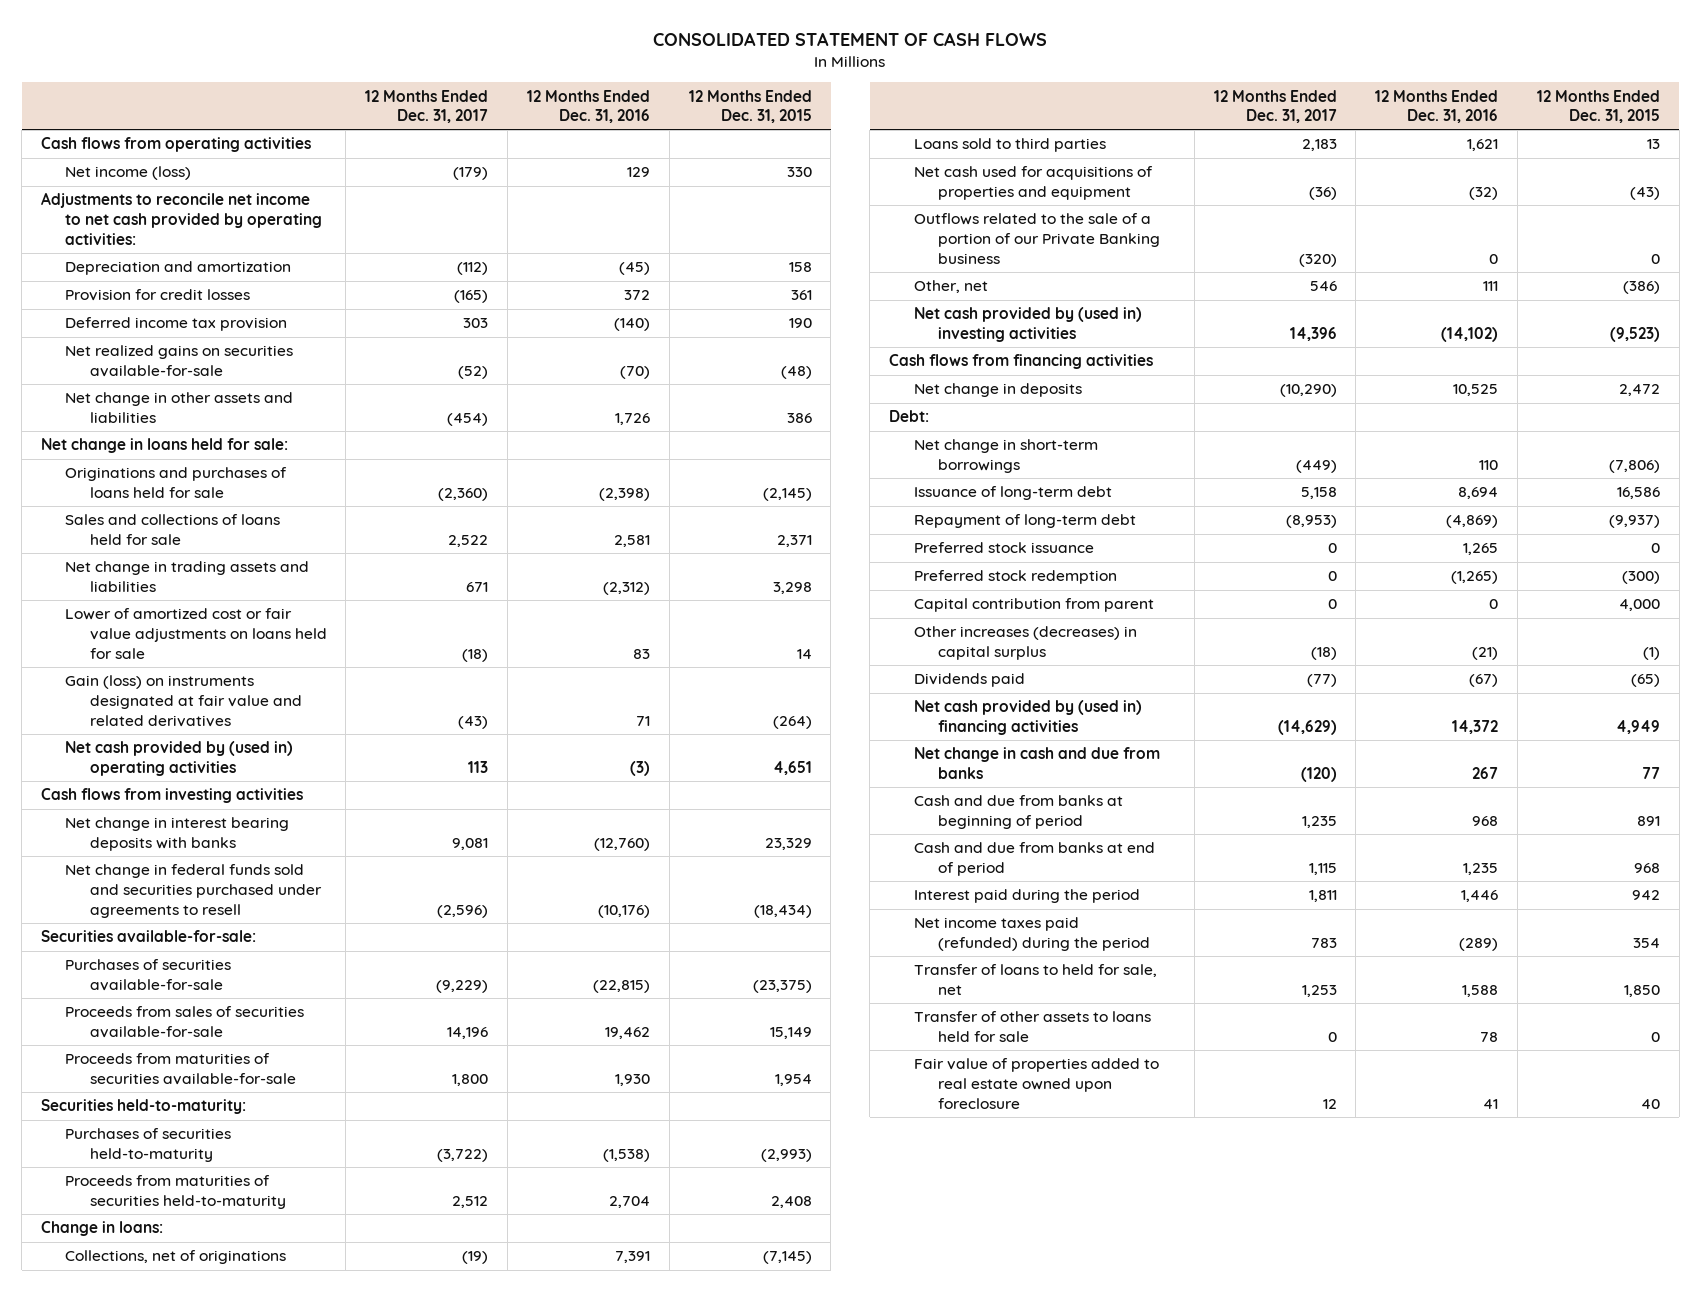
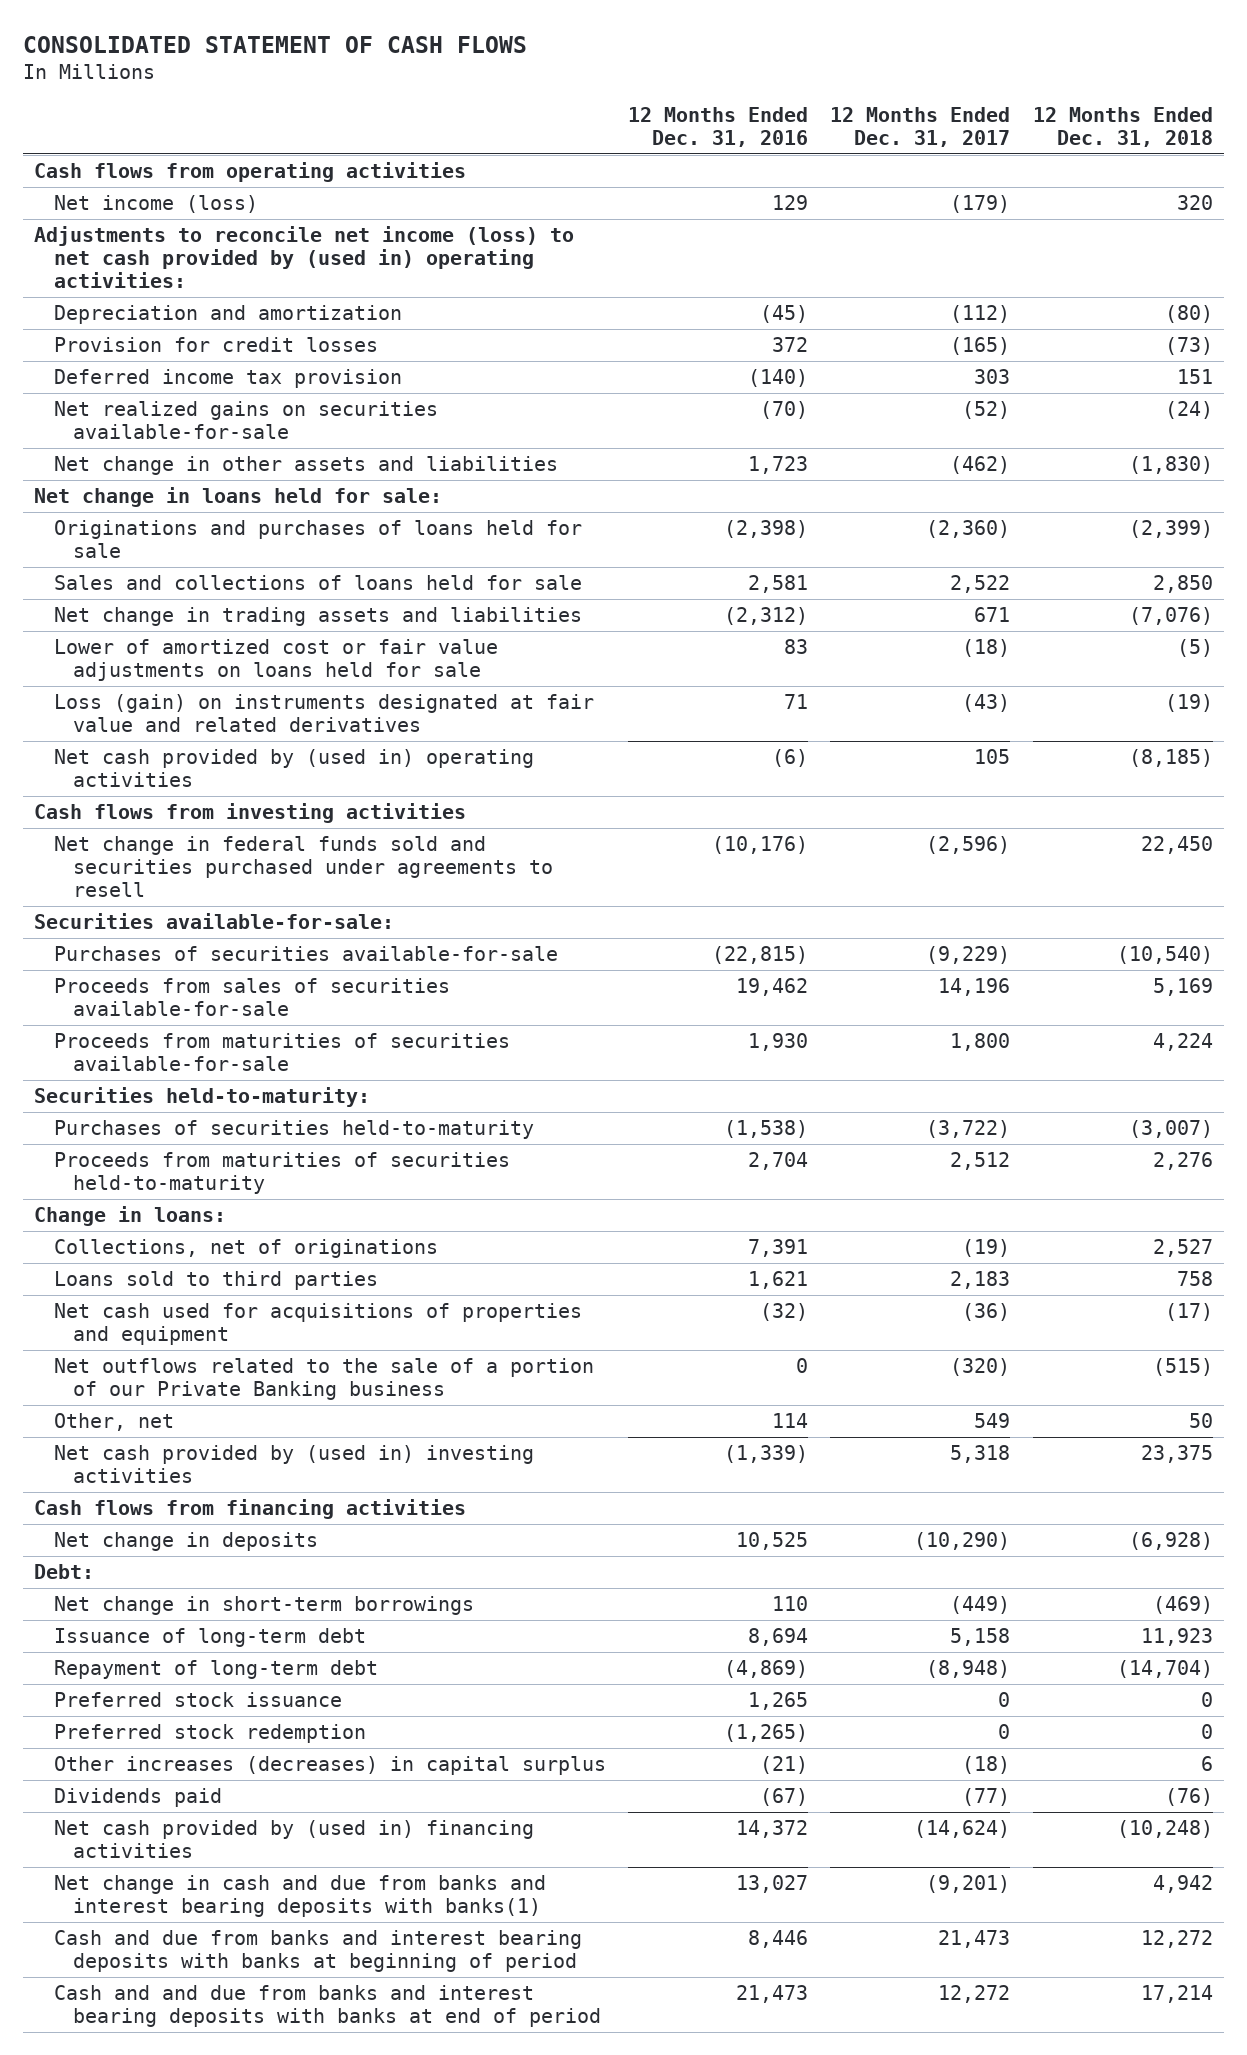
- | 12 Months Ended Dec. 31, 2017 | 12 Months Ended Dec. 31, 2016 | 12 Months Ended Dec. 31, 2015
+ | 12 Months Ended Dec. 31, 2016 | 12 Months Ended Dec. 31, 2017 | 12 Months Ended Dec. 31, 2018
- Adjustments to reconcile net income to net cash provided by operating activities:
+ Adjustments to reconcile net income (loss) to net cash provided by (used in) operating activities:
- Net change in other assets and liabilities | (454) | 1,726 | 386
+ Net change in other assets and liabilities | 1,723 | (462) | (1,830)
- Gain (loss) on instruments designated at fair value and related derivatives | (43) | 71 | (264)
- Net cash provided by (used in) operating activities | 113 | (3) | 4,651
+ Loss (gain) on instruments designated at fair value and related derivatives | 71 | (43) | (19)
+ Net cash provided by (used in) operating activities | (6) | 105 | (8,185)
- Net change in interest bearing deposits with banks | 9,081 | (12,760) | 23,329
- Outflows related to the sale of a portion of our Private Banking business | (320) | 0 | 0
- Other, net | 546 | 111 | (386)
- Net cash provided by (used in) investing activities | 14,396 | (14,102) | (9,523)
+ Net outflows related to the sale of a portion of our Private Banking business | 0 | (320) | (515)
+ Other, net | 114 | 549 | 50
+ Net cash provided by (used in) investing activities | (1,339) | 5,318 | 23,375
- Repayment of long-term debt | (8,953) | (4,869) | (9,937)
+ Repayment of long-term debt | (4,869) | (8,948) | (14,704)
- Capital contribution from parent | 0 | 0 | 4,000
- Net cash provided by (used in) financing activities | (14,629) | 14,372 | 4,949
- Net change in cash and due from banks | (120) | 267 | 77
- Cash and due from banks at beginning of period | 1,235 | 968 | 891
- Cash and due from banks at end of period | 1,115 | 1,235 | 968
- Interest paid during the period | 1,811 | 1,446 | 942
- Net income taxes paid (refunded) during the period | 783 | (289) | 354
- Transfer of loans to held for sale, net | 1,253 | 1,588 | 1,850
- Transfer of other assets to loans held for sale | 0 | 78 | 0
- Fair value of properties added to real estate owned upon foreclosure | 12 | 41 | 40
+ Net cash provided by (used in) financing activities | 14,372 | (14,624) | (10,248)
+ Net change in cash and due from banks and interest bearing deposits with banks(1) | 13,027 | (9,201) | 4,942
+ Cash and due from banks and interest bearing deposits with banks at beginning of period | 8,446 | 21,473 | 12,272
+ Cash and and due from banks and interest bearing deposits with banks at end of period | 21,473 | 12,272 | 17,214

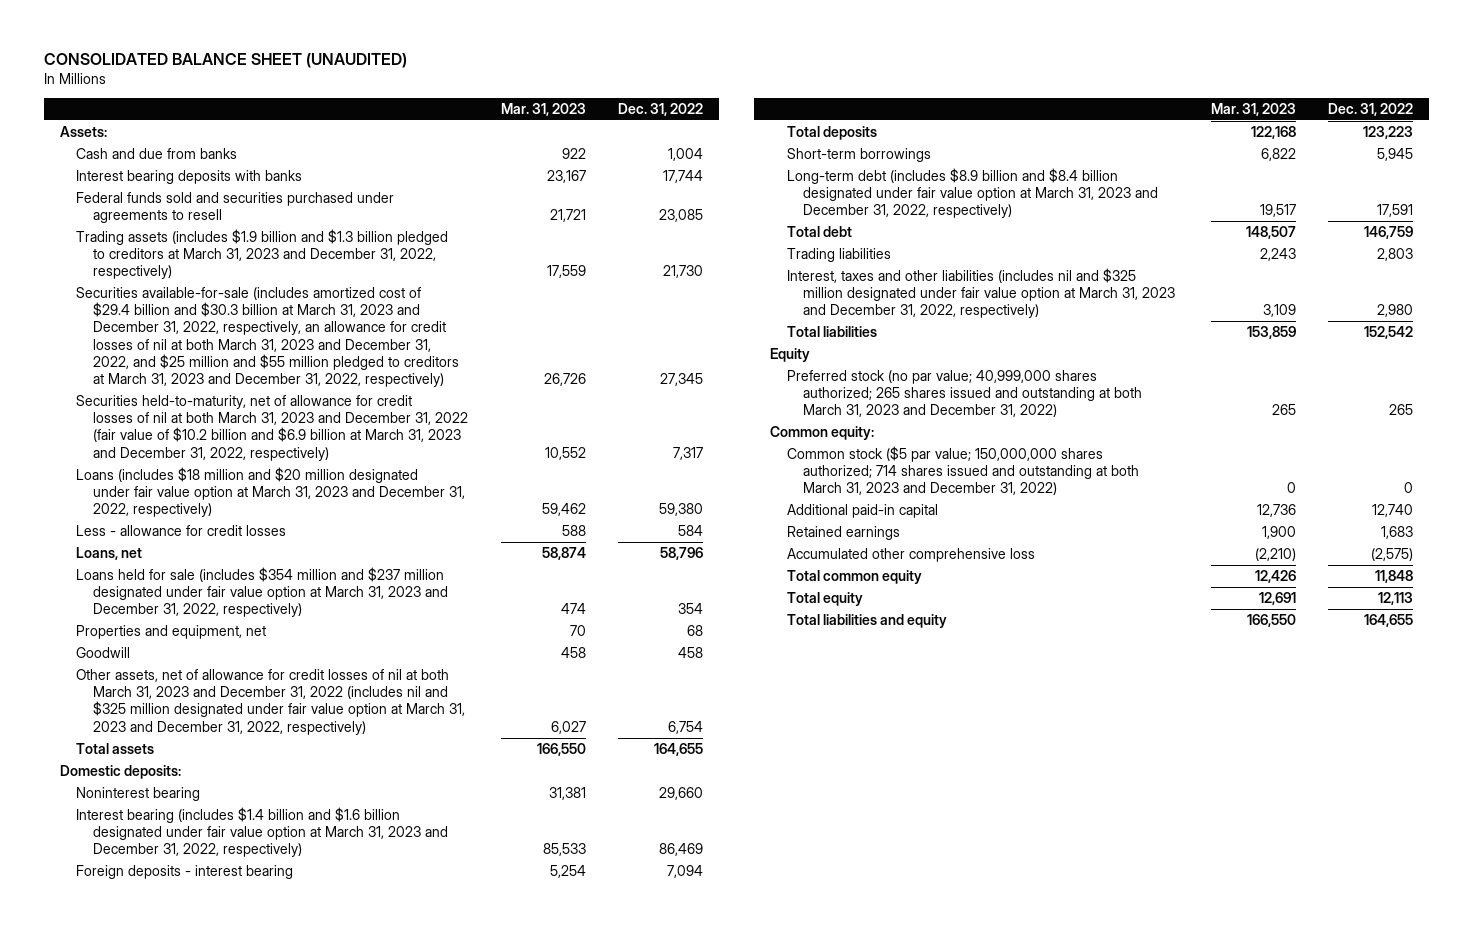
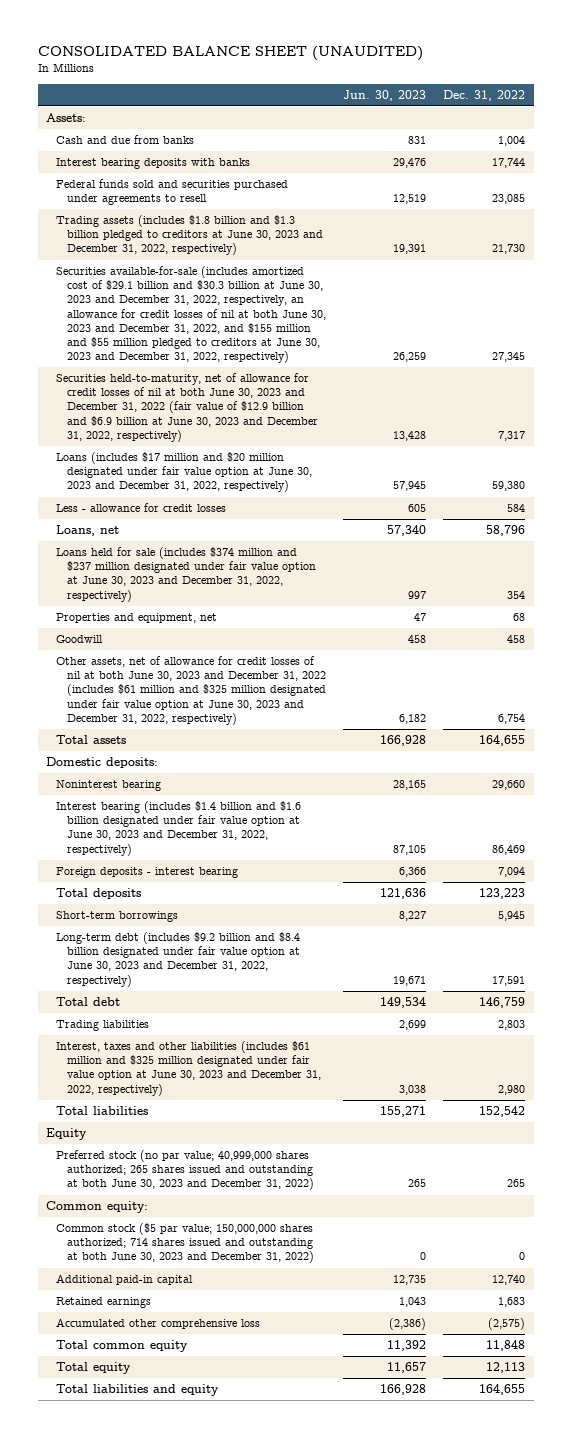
- | Mar. 31, 2023 | Dec. 31, 2022
+ | Jun. 30, 2023 | Dec. 31, 2022
- Trading assets (includes $1.9 billion and $1.3 billion pledged to creditors at March 31, 2023 and December 31, 2022, respectively) | 17,559 | 21,730
- Securities available-for-sale (includes amortized cost of $29.4 billion and $30.3 billion at March 31, 2023 and December 31, 2022, respectively, an allowance for credit losses of nil at both March 31, 2023 and December 31, 2022, and $25 million and $55 million pledged to creditors at March 31, 2023 and December 31, 2022, respectively) | 26,726 | 27,345
- Securities held-to-maturity, net of allowance for credit losses of nil at both March 31, 2023 and December 31, 2022 (fair value of $10.2 billion and $6.9 billion at March 31, 2023 and December 31, 2022, respectively) | 10,552 | 7,317
- Loans (includes $18 million and $20 million designated under fair value option at March 31, 2023 and December 31, 2022, respectively) | 59,462 | 59,380
+ Trading assets (includes $1.8 billion and $1.3 billion pledged to creditors at June 30, 2023 and December 31, 2022, respectively) | 19,391 | 21,730
+ Securities available-for-sale (includes amortized cost of $29.1 billion and $30.3 billion at June 30, 2023 and December 31, 2022, respectively, an allowance for credit losses of nil at both June 30, 2023 and December 31, 2022, and $155 million and $55 million pledged to creditors at June 30, 2023 and December 31, 2022, respectively) | 26,259 | 27,345
+ Securities held-to-maturity, net of allowance for credit losses of nil at both June 30, 2023 and December 31, 2022 (fair value of $12.9 billion and $6.9 billion at June 30, 2023 and December 31, 2022, respectively) | 13,428 | 7,317
+ Loans (includes $17 million and $20 million designated under fair value option at June 30, 2023 and December 31, 2022, respectively) | 57,945 | 59,380
- Loans held for sale (includes $354 million and $237 million designated under fair value option at March 31, 2023 and December 31, 2022, respectively) | 474 | 354
+ Loans held for sale (includes $374 million and $237 million designated under fair value option at June 30, 2023 and December 31, 2022, respectively) | 997 | 354
- Other assets, net of allowance for credit losses of nil at both March 31, 2023 and December 31, 2022 (includes nil and $325 million designated under fair value option at March 31, 2023 and December 31, 2022, respectively) | 6,027 | 6,754
+ Other assets, net of allowance for credit losses of nil at both June 30, 2023 and December 31, 2022 (includes $61 million and $325 million designated under fair value option at June 30, 2023 and December 31, 2022, respectively) | 6,182 | 6,754
- Interest bearing (includes $1.4 billion and $1.6 billion designated under fair value option at March 31, 2023 and December 31, 2022, respectively) | 85,533 | 86,469
+ Interest bearing (includes $1.4 billion and $1.6 billion designated under fair value option at June 30, 2023 and December 31, 2022, respectively) | 87,105 | 86,469
- Long-term debt (includes $8.9 billion and $8.4 billion designated under fair value option at March 31, 2023 and December 31, 2022, respectively) | 19,517 | 17,591
+ Long-term debt (includes $9.2 billion and $8.4 billion designated under fair value option at June 30, 2023 and December 31, 2022, respectively) | 19,671 | 17,591
- Interest, taxes and other liabilities (includes nil and $325 million designated under fair value option at March 31, 2023 and December 31, 2022, respectively) | 3,109 | 2,980
+ Interest, taxes and other liabilities (includes $61 million and $325 million designated under fair value option at June 30, 2023 and December 31, 2022, respectively) | 3,038 | 2,980
- Preferred stock (no par value; 40,999,000 shares authorized; 265 shares issued and outstanding at both March 31, 2023 and December 31, 2022) | 265 | 265
+ Preferred stock (no par value; 40,999,000 shares authorized; 265 shares issued and outstanding at both June 30, 2023 and December 31, 2022) | 265 | 265
- Common stock ($5 par value; 150,000,000 shares authorized; 714 shares issued and outstanding at both March 31, 2023 and December 31, 2022) | 0 | 0
+ Common stock ($5 par value; 150,000,000 shares authorized; 714 shares issued and outstanding at both June 30, 2023 and December 31, 2022) | 0 | 0

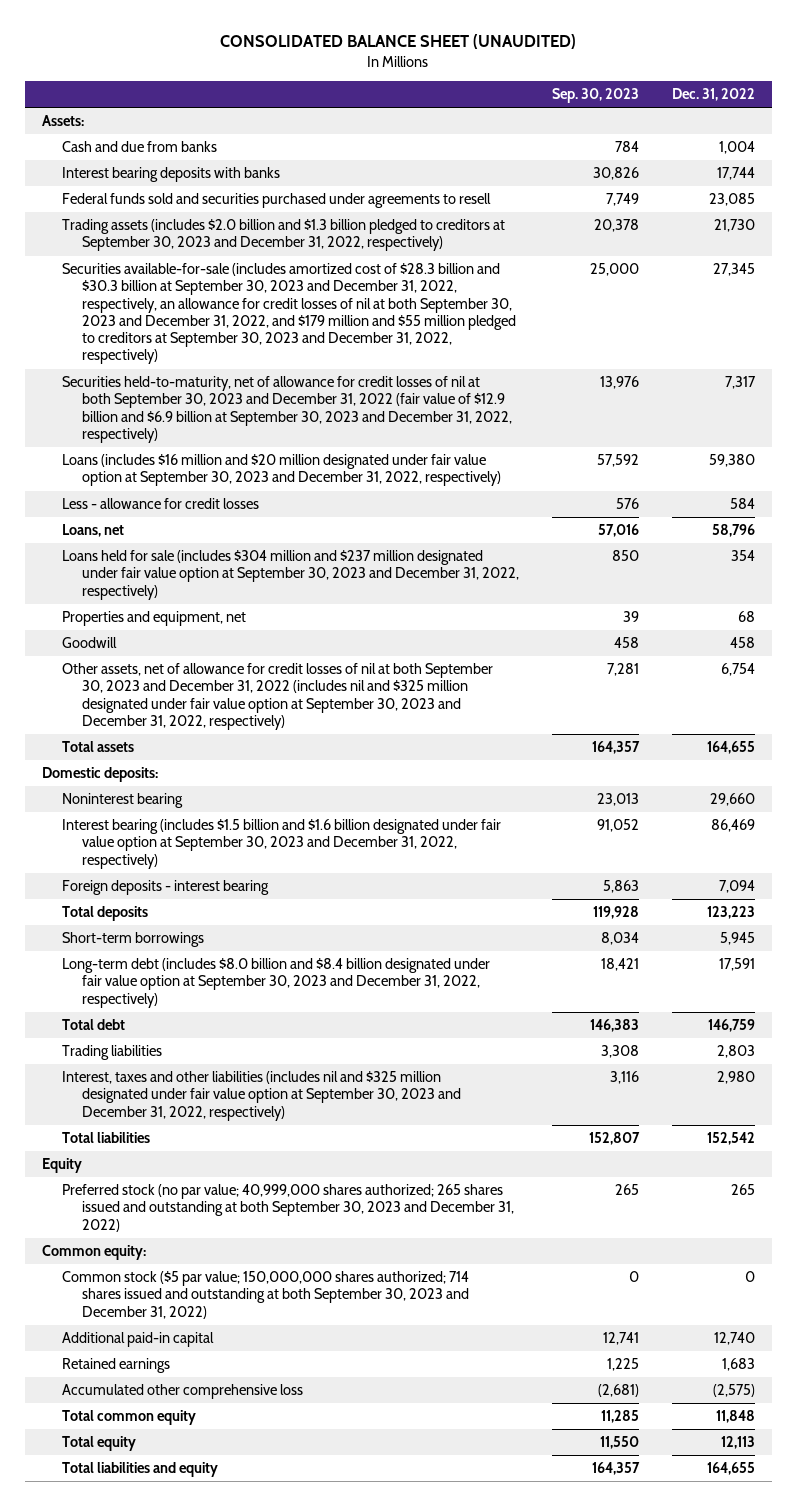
- | Jun. 30, 2023 | Dec. 31, 2022
+ | Sep. 30, 2023 | Dec. 31, 2022
- Trading assets (includes $1.8 billion and $1.3 billion pledged to creditors at June 30, 2023 and December 31, 2022, respectively) | 19,391 | 21,730
- Securities available-for-sale (includes amortized cost of $29.1 billion and $30.3 billion at June 30, 2023 and December 31, 2022, respectively, an allowance for credit losses of nil at both June 30, 2023 and December 31, 2022, and $155 million and $55 million pledged to creditors at June 30, 2023 and December 31, 2022, respectively) | 26,259 | 27,345
- Securities held-to-maturity, net of allowance for credit losses of nil at both June 30, 2023 and December 31, 2022 (fair value of $12.9 billion and $6.9 billion at June 30, 2023 and December 31, 2022, respectively) | 13,428 | 7,317
- Loans (includes $17 million and $20 million designated under fair value option at June 30, 2023 and December 31, 2022, respectively) | 57,945 | 59,380
+ Trading assets (includes $2.0 billion and $1.3 billion pledged to creditors at September 30, 2023 and December 31, 2022, respectively) | 20,378 | 21,730
+ Securities available-for-sale (includes amortized cost of $28.3 billion and $30.3 billion at September 30, 2023 and December 31, 2022, respectively, an allowance for credit losses of nil at both September 30, 2023 and December 31, 2022, and $179 million and $55 million pledged to creditors at September 30, 2023 and December 31, 2022, respectively) | 25,000 | 27,345
+ Securities held-to-maturity, net of allowance for credit losses of nil at both September 30, 2023 and December 31, 2022 (fair value of $12.9 billion and $6.9 billion at September 30, 2023 and December 31, 2022, respectively) | 13,976 | 7,317
+ Loans (includes $16 million and $20 million designated under fair value option at September 30, 2023 and December 31, 2022, respectively) | 57,592 | 59,380
- Loans held for sale (includes $374 million and $237 million designated under fair value option at June 30, 2023 and December 31, 2022, respectively) | 997 | 354
+ Loans held for sale (includes $304 million and $237 million designated under fair value option at September 30, 2023 and December 31, 2022, respectively) | 850 | 354
- Other assets, net of allowance for credit losses of nil at both June 30, 2023 and December 31, 2022 (includes $61 million and $325 million designated under fair value option at June 30, 2023 and December 31, 2022, respectively) | 6,182 | 6,754
+ Other assets, net of allowance for credit losses of nil at both September 30, 2023 and December 31, 2022 (includes nil and $325 million designated under fair value option at September 30, 2023 and December 31, 2022, respectively) | 7,281 | 6,754
- Interest bearing (includes $1.4 billion and $1.6 billion designated under fair value option at June 30, 2023 and December 31, 2022, respectively) | 87,105 | 86,469
+ Interest bearing (includes $1.5 billion and $1.6 billion designated under fair value option at September 30, 2023 and December 31, 2022, respectively) | 91,052 | 86,469
- Long-term debt (includes $9.2 billion and $8.4 billion designated under fair value option at June 30, 2023 and December 31, 2022, respectively) | 19,671 | 17,591
+ Long-term debt (includes $8.0 billion and $8.4 billion designated under fair value option at September 30, 2023 and December 31, 2022, respectively) | 18,421 | 17,591
- Interest, taxes and other liabilities (includes $61 million and $325 million designated under fair value option at June 30, 2023 and December 31, 2022, respectively) | 3,038 | 2,980
+ Interest, taxes and other liabilities (includes nil and $325 million designated under fair value option at September 30, 2023 and December 31, 2022, respectively) | 3,116 | 2,980
- Preferred stock (no par value; 40,999,000 shares authorized; 265 shares issued and outstanding at both June 30, 2023 and December 31, 2022) | 265 | 265
+ Preferred stock (no par value; 40,999,000 shares authorized; 265 shares issued and outstanding at both September 30, 2023 and December 31, 2022) | 265 | 265
- Common stock ($5 par value; 150,000,000 shares authorized; 714 shares issued and outstanding at both June 30, 2023 and December 31, 2022) | 0 | 0
+ Common stock ($5 par value; 150,000,000 shares authorized; 714 shares issued and outstanding at both September 30, 2023 and December 31, 2022) | 0 | 0

